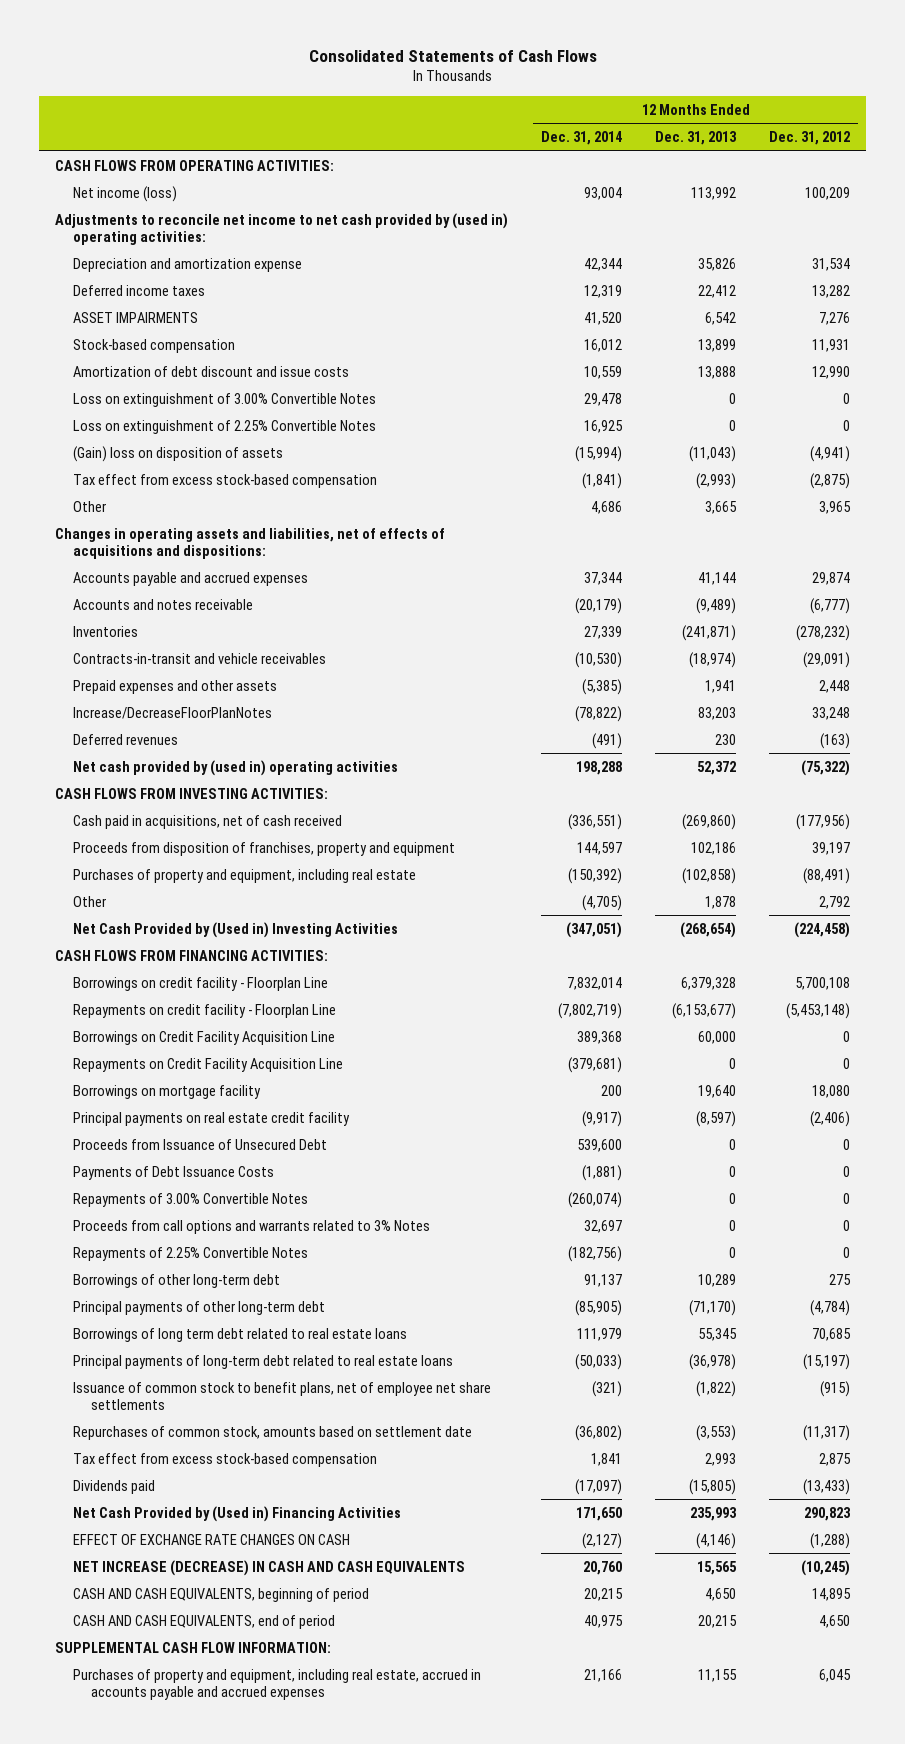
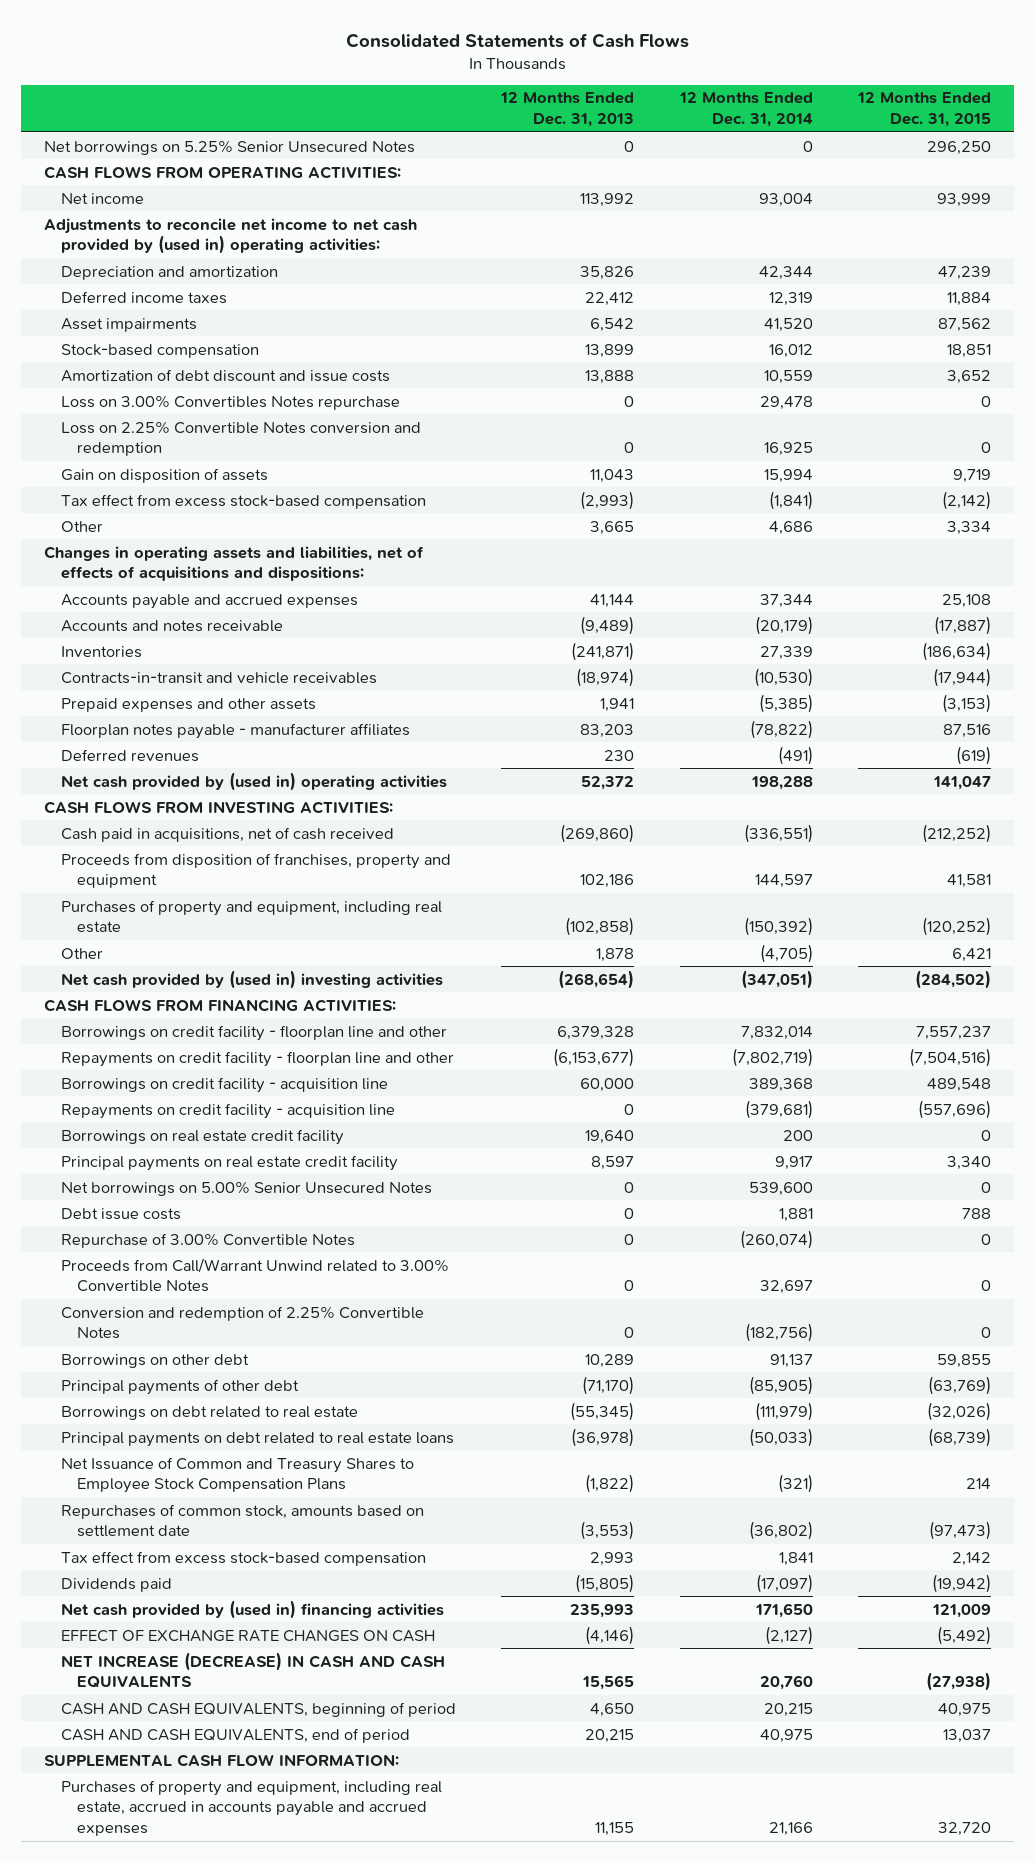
- | 12 Months Ended Dec. 31, 2014 | 12 Months Ended Dec. 31, 2013 | 12 Months Ended Dec. 31, 2012
+ | 12 Months Ended Dec. 31, 2013 | 12 Months Ended Dec. 31, 2014 | 12 Months Ended Dec. 31, 2015
+ Net borrowings on 5.25% Senior Unsecured Notes | 0 | 0 | 296,250
- Net income (loss) | 93,004 | 113,992 | 100,209
+ Net income | 113,992 | 93,004 | 93,999
- Depreciation and amortization expense | 42,344 | 35,826 | 31,534
+ Depreciation and amortization | 35,826 | 42,344 | 47,239
- ASSET IMPAIRMENTS | 41,520 | 6,542 | 7,276
+ Asset impairments | 6,542 | 41,520 | 87,562
- Loss on extinguishment of 3.00% Convertible Notes | 29,478 | 0 | 0
- Loss on extinguishment of 2.25% Convertible Notes | 16,925 | 0 | 0
- (Gain) loss on disposition of assets | (15,994) | (11,043) | (4,941)
+ Loss on 3.00% Convertibles Notes repurchase | 0 | 29,478 | 0
+ Loss on 2.25% Convertible Notes conversion and redemption | 0 | 16,925 | 0
+ Gain on disposition of assets | 11,043 | 15,994 | 9,719
- Increase/DecreaseFloorPlanNotes | (78,822) | 83,203 | 33,248
+ Floorplan notes payable - manufacturer affiliates | 83,203 | (78,822) | 87,516
- Net Cash Provided by (Used in) Investing Activities | (347,051) | (268,654) | (224,458)
+ Net cash provided by (used in) investing activities | (268,654) | (347,051) | (284,502)
- Borrowings on credit facility - Floorplan Line | 7,832,014 | 6,379,328 | 5,700,108
- Repayments on credit facility - Floorplan Line | (7,802,719) | (6,153,677) | (5,453,148)
- Borrowings on Credit Facility Acquisition Line | 389,368 | 60,000 | 0
- Repayments on Credit Facility Acquisition Line | (379,681) | 0 | 0
- Borrowings on mortgage facility | 200 | 19,640 | 18,080
- Principal payments on real estate credit facility | (9,917) | (8,597) | (2,406)
- Proceeds from Issuance of Unsecured Debt | 539,600 | 0 | 0
- Payments of Debt Issuance Costs | (1,881) | 0 | 0
- Repayments of 3.00% Convertible Notes | (260,074) | 0 | 0
- Proceeds from call options and warrants related to 3% Notes | 32,697 | 0 | 0
- Repayments of 2.25% Convertible Notes | (182,756) | 0 | 0
- Borrowings of other long-term debt | 91,137 | 10,289 | 275
- Principal payments of other long-term debt | (85,905) | (71,170) | (4,784)
- Borrowings of long term debt related to real estate loans | 111,979 | 55,345 | 70,685
- Principal payments of long-term debt related to real estate loans | (50,033) | (36,978) | (15,197)
- Issuance of common stock to benefit plans, net of employee net share settlements | (321) | (1,822) | (915)
+ Borrowings on credit facility - floorplan line and other | 6,379,328 | 7,832,014 | 7,557,237
+ Repayments on credit facility - floorplan line and other | (6,153,677) | (7,802,719) | (7,504,516)
+ Borrowings on credit facility - acquisition line | 60,000 | 389,368 | 489,548
+ Repayments on credit facility - acquisition line | 0 | (379,681) | (557,696)
+ Borrowings on real estate credit facility | 19,640 | 200 | 0
+ Principal payments on real estate credit facility | 8,597 | 9,917 | 3,340
+ Net borrowings on 5.00% Senior Unsecured Notes | 0 | 539,600 | 0
+ Debt issue costs | 0 | 1,881 | 788
+ Repurchase of 3.00% Convertible Notes | 0 | (260,074) | 0
+ Proceeds from Call/Warrant Unwind related to 3.00% Convertible Notes | 0 | 32,697 | 0
+ Conversion and redemption of 2.25% Convertible Notes | 0 | (182,756) | 0
+ Borrowings on other debt | 10,289 | 91,137 | 59,855
+ Principal payments of other debt | (71,170) | (85,905) | (63,769)
+ Borrowings on debt related to real estate | (55,345) | (111,979) | (32,026)
+ Principal payments on debt related to real estate loans | (36,978) | (50,033) | (68,739)
+ Net Issuance of Common and Treasury Shares to Employee Stock Compensation Plans | (1,822) | (321) | 214
- Net Cash Provided by (Used in) Financing Activities | 171,650 | 235,993 | 290,823
+ Net cash provided by (used in) financing activities | 235,993 | 171,650 | 121,009

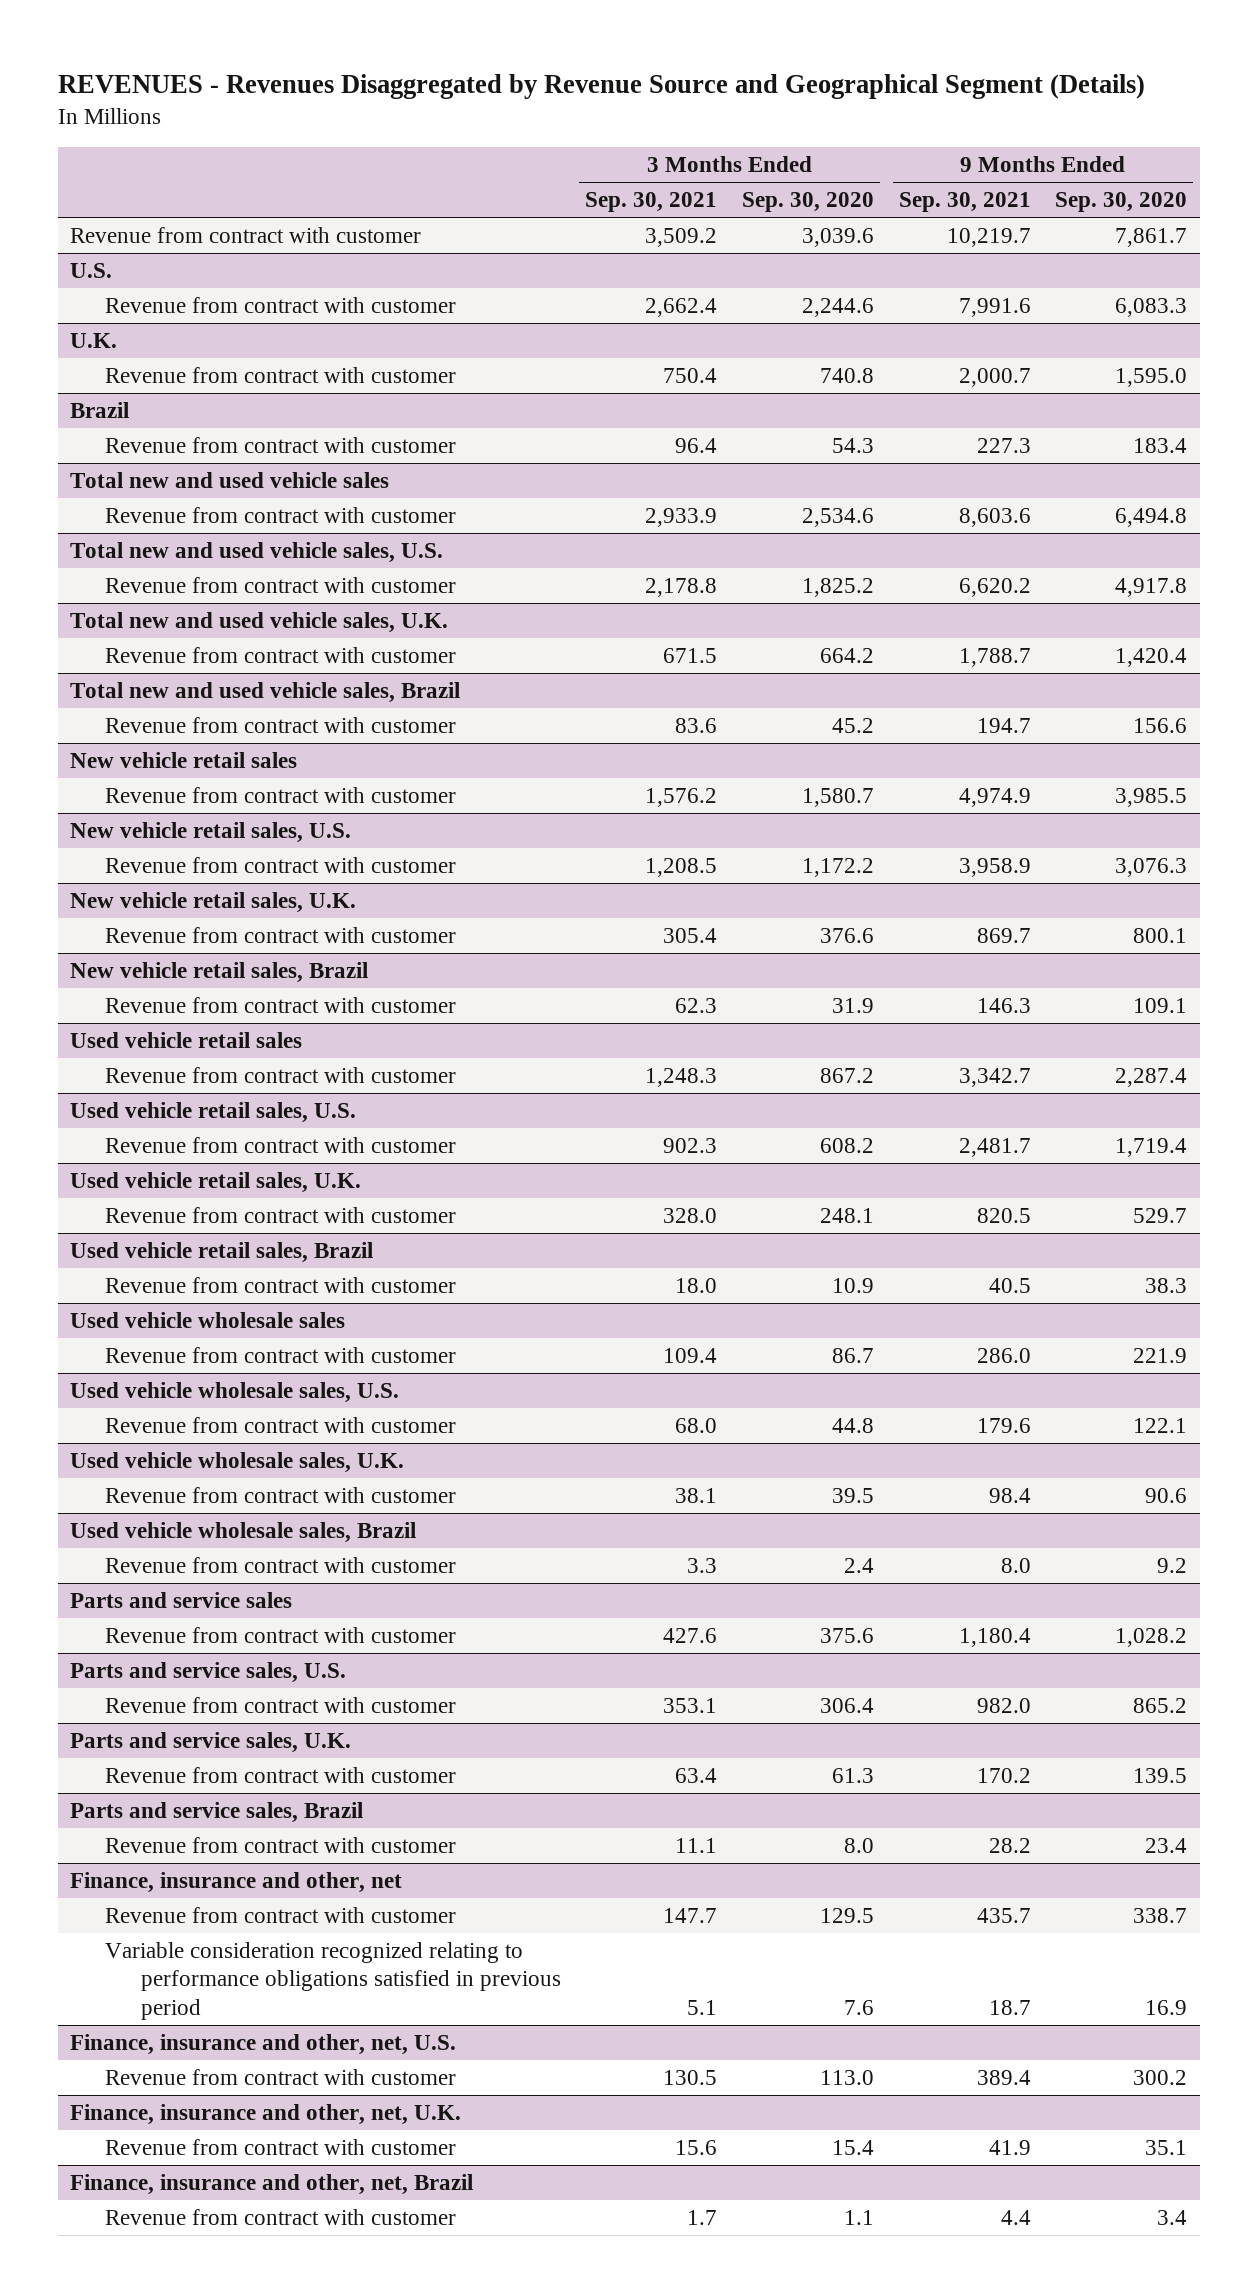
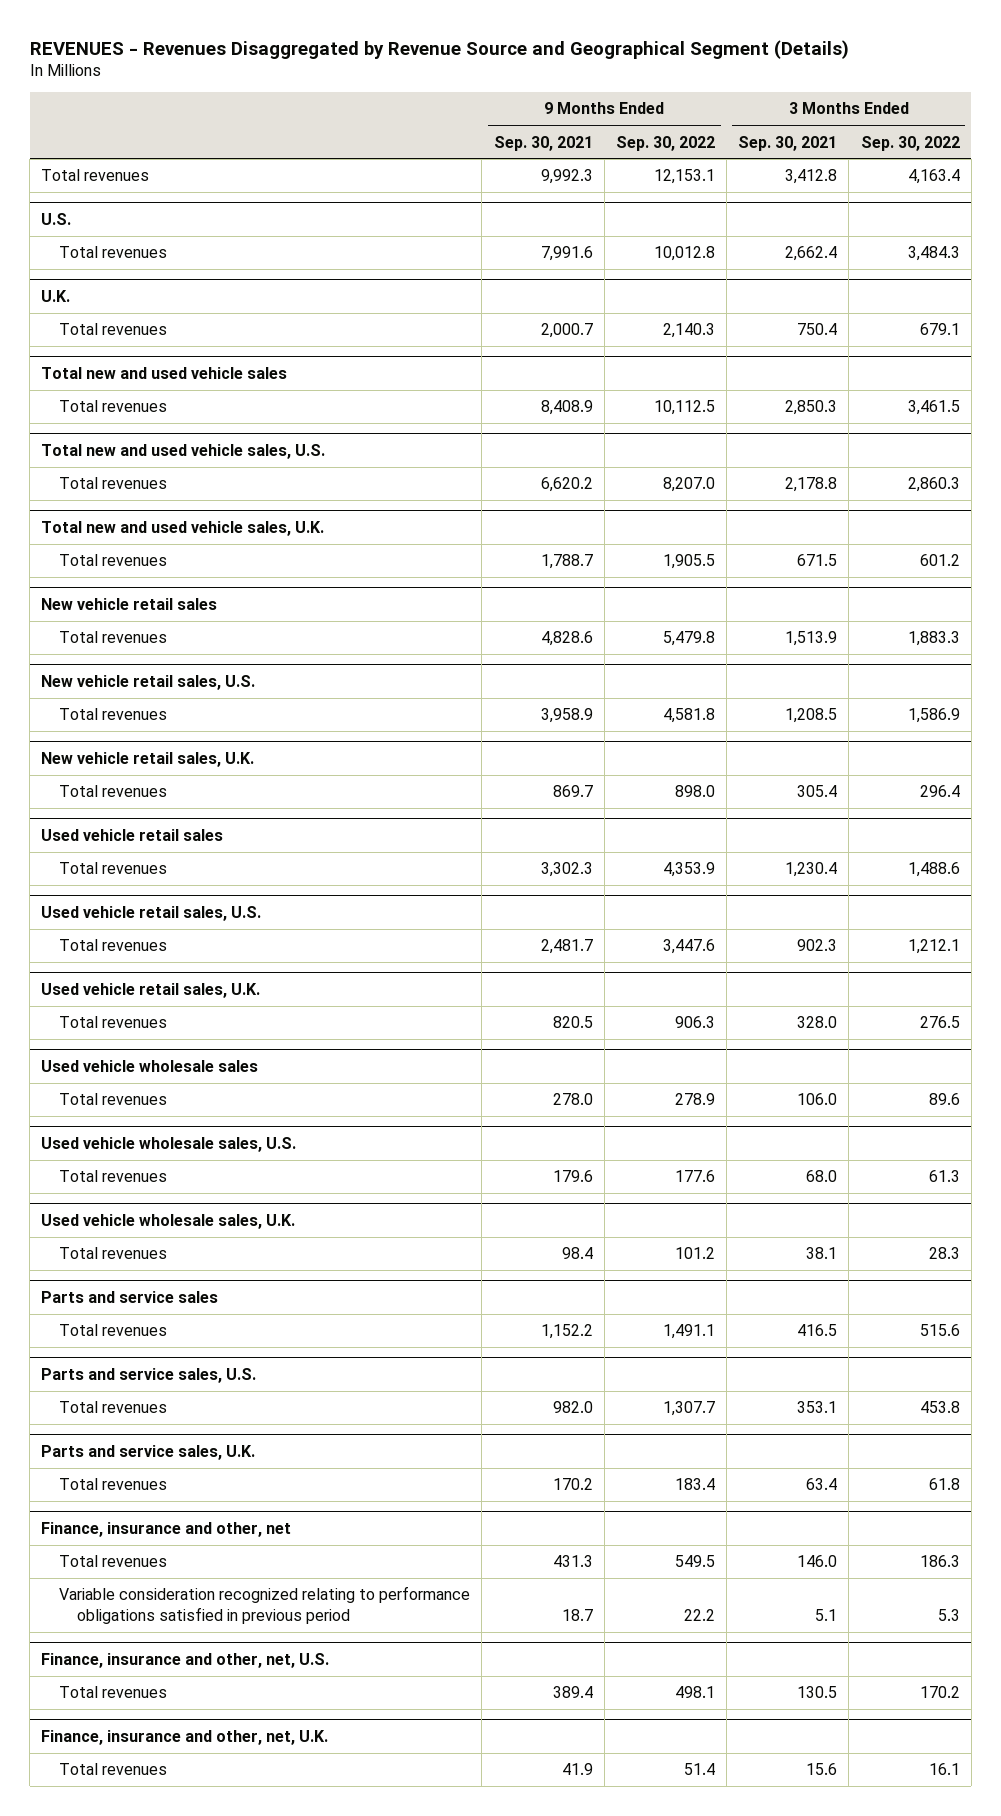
- | 3 Months Ended Sep. 30, 2021 | 3 Months Ended Sep. 30, 2020 | 9 Months Ended Sep. 30, 2021 | 9 Months Ended Sep. 30, 2020
+ | 9 Months Ended Sep. 30, 2021 | 9 Months Ended Sep. 30, 2022 | 3 Months Ended Sep. 30, 2021 | 3 Months Ended Sep. 30, 2022
- Revenue from contract with customer | 3,509.2 | 3,039.6 | 10,219.7 | 7,861.7
+ Total revenues | 9,992.3 | 12,153.1 | 3,412.8 | 4,163.4
@ U.S.
- Revenue from contract with customer | 2,662.4 | 2,244.6 | 7,991.6 | 6,083.3
+ Total revenues | 7,991.6 | 10,012.8 | 2,662.4 | 3,484.3
@ U.K.
- Revenue from contract with customer | 750.4 | 740.8 | 2,000.7 | 1,595.0
- Brazil
- Revenue from contract with customer | 96.4 | 54.3 | 227.3 | 183.4
@ U.K.
+ Total revenues | 2,000.7 | 2,140.3 | 750.4 | 679.1
@ Total new and used vehicle sales
- Revenue from contract with customer | 2,933.9 | 2,534.6 | 8,603.6 | 6,494.8
+ Total revenues | 8,408.9 | 10,112.5 | 2,850.3 | 3,461.5
@ Total new and used vehicle sales, U.S.
- Revenue from contract with customer | 2,178.8 | 1,825.2 | 6,620.2 | 4,917.8
+ Total revenues | 6,620.2 | 8,207.0 | 2,178.8 | 2,860.3
@ Total new and used vehicle sales, U.K.
- Revenue from contract with customer | 671.5 | 664.2 | 1,788.7 | 1,420.4
- Total new and used vehicle sales, Brazil
- Revenue from contract with customer | 83.6 | 45.2 | 194.7 | 156.6
@ Total new and used vehicle sales, U.K.
+ Total revenues | 1,788.7 | 1,905.5 | 671.5 | 601.2
@ New vehicle retail sales
- Revenue from contract with customer | 1,576.2 | 1,580.7 | 4,974.9 | 3,985.5
+ Total revenues | 4,828.6 | 5,479.8 | 1,513.9 | 1,883.3
@ New vehicle retail sales, U.S.
- Revenue from contract with customer | 1,208.5 | 1,172.2 | 3,958.9 | 3,076.3
+ Total revenues | 3,958.9 | 4,581.8 | 1,208.5 | 1,586.9
@ New vehicle retail sales, U.K.
- Revenue from contract with customer | 305.4 | 376.6 | 869.7 | 800.1
- New vehicle retail sales, Brazil
- Revenue from contract with customer | 62.3 | 31.9 | 146.3 | 109.1
@ New vehicle retail sales, U.K.
+ Total revenues | 869.7 | 898.0 | 305.4 | 296.4
@ Used vehicle retail sales
- Revenue from contract with customer | 1,248.3 | 867.2 | 3,342.7 | 2,287.4
+ Total revenues | 3,302.3 | 4,353.9 | 1,230.4 | 1,488.6
@ Used vehicle retail sales, U.S.
- Revenue from contract with customer | 902.3 | 608.2 | 2,481.7 | 1,719.4
+ Total revenues | 2,481.7 | 3,447.6 | 902.3 | 1,212.1
@ Used vehicle retail sales, U.K.
- Revenue from contract with customer | 328.0 | 248.1 | 820.5 | 529.7
- Used vehicle retail sales, Brazil
- Revenue from contract with customer | 18.0 | 10.9 | 40.5 | 38.3
@ Used vehicle retail sales, U.K.
+ Total revenues | 820.5 | 906.3 | 328.0 | 276.5
@ Used vehicle wholesale sales
- Revenue from contract with customer | 109.4 | 86.7 | 286.0 | 221.9
+ Total revenues | 278.0 | 278.9 | 106.0 | 89.6
@ Used vehicle wholesale sales, U.S.
- Revenue from contract with customer | 68.0 | 44.8 | 179.6 | 122.1
+ Total revenues | 179.6 | 177.6 | 68.0 | 61.3
@ Used vehicle wholesale sales, U.K.
- Revenue from contract with customer | 38.1 | 39.5 | 98.4 | 90.6
- Used vehicle wholesale sales, Brazil
- Revenue from contract with customer | 3.3 | 2.4 | 8.0 | 9.2
@ Used vehicle wholesale sales, U.K.
+ Total revenues | 98.4 | 101.2 | 38.1 | 28.3
@ Parts and service sales
- Revenue from contract with customer | 427.6 | 375.6 | 1,180.4 | 1,028.2
+ Total revenues | 1,152.2 | 1,491.1 | 416.5 | 515.6
@ Parts and service sales, U.S.
- Revenue from contract with customer | 353.1 | 306.4 | 982.0 | 865.2
+ Total revenues | 982.0 | 1,307.7 | 353.1 | 453.8
@ Parts and service sales, U.K.
- Revenue from contract with customer | 63.4 | 61.3 | 170.2 | 139.5
- Parts and service sales, Brazil
- Revenue from contract with customer | 11.1 | 8.0 | 28.2 | 23.4
@ Parts and service sales, U.K.
+ Total revenues | 170.2 | 183.4 | 63.4 | 61.8
@ Finance, insurance and other, net
- Revenue from contract with customer | 147.7 | 129.5 | 435.7 | 338.7
+ Total revenues | 431.3 | 549.5 | 146.0 | 186.3
@ Finance, insurance and other, net, U.S.
- Revenue from contract with customer | 130.5 | 113.0 | 389.4 | 300.2
+ Total revenues | 389.4 | 498.1 | 130.5 | 170.2
@ Finance, insurance and other, net, U.K.
- Revenue from contract with customer | 15.6 | 15.4 | 41.9 | 35.1
- Finance, insurance and other, net, Brazil
- Revenue from contract with customer | 1.7 | 1.1 | 4.4 | 3.4
@ Finance, insurance and other, net, U.K.
+ Total revenues | 41.9 | 51.4 | 15.6 | 16.1

